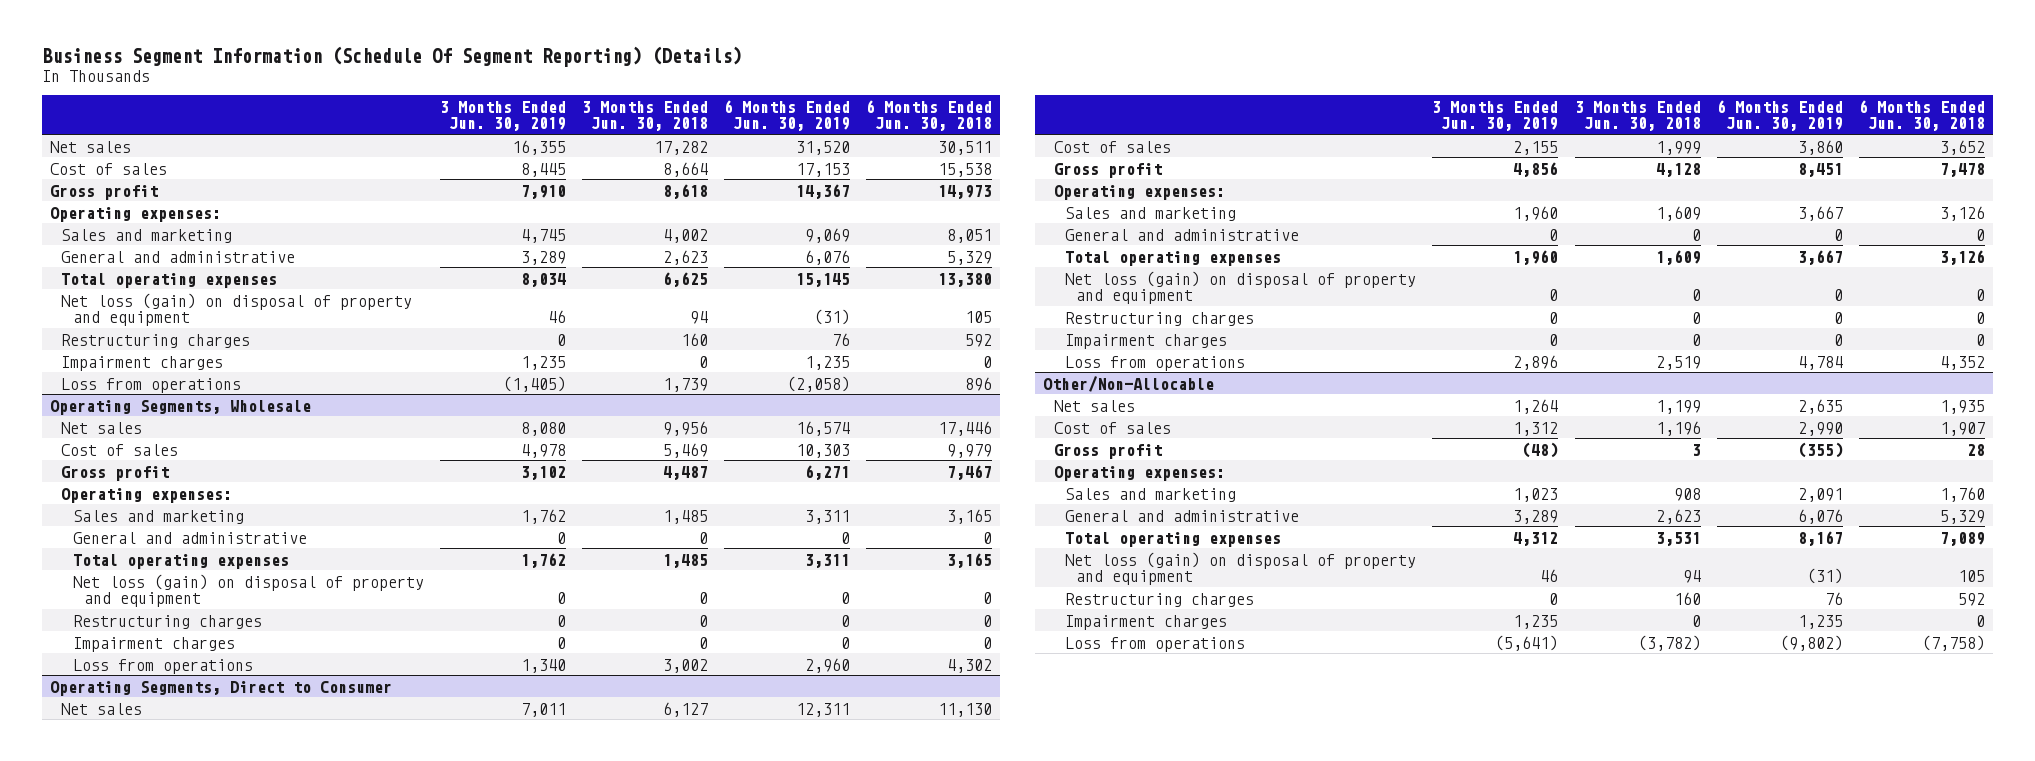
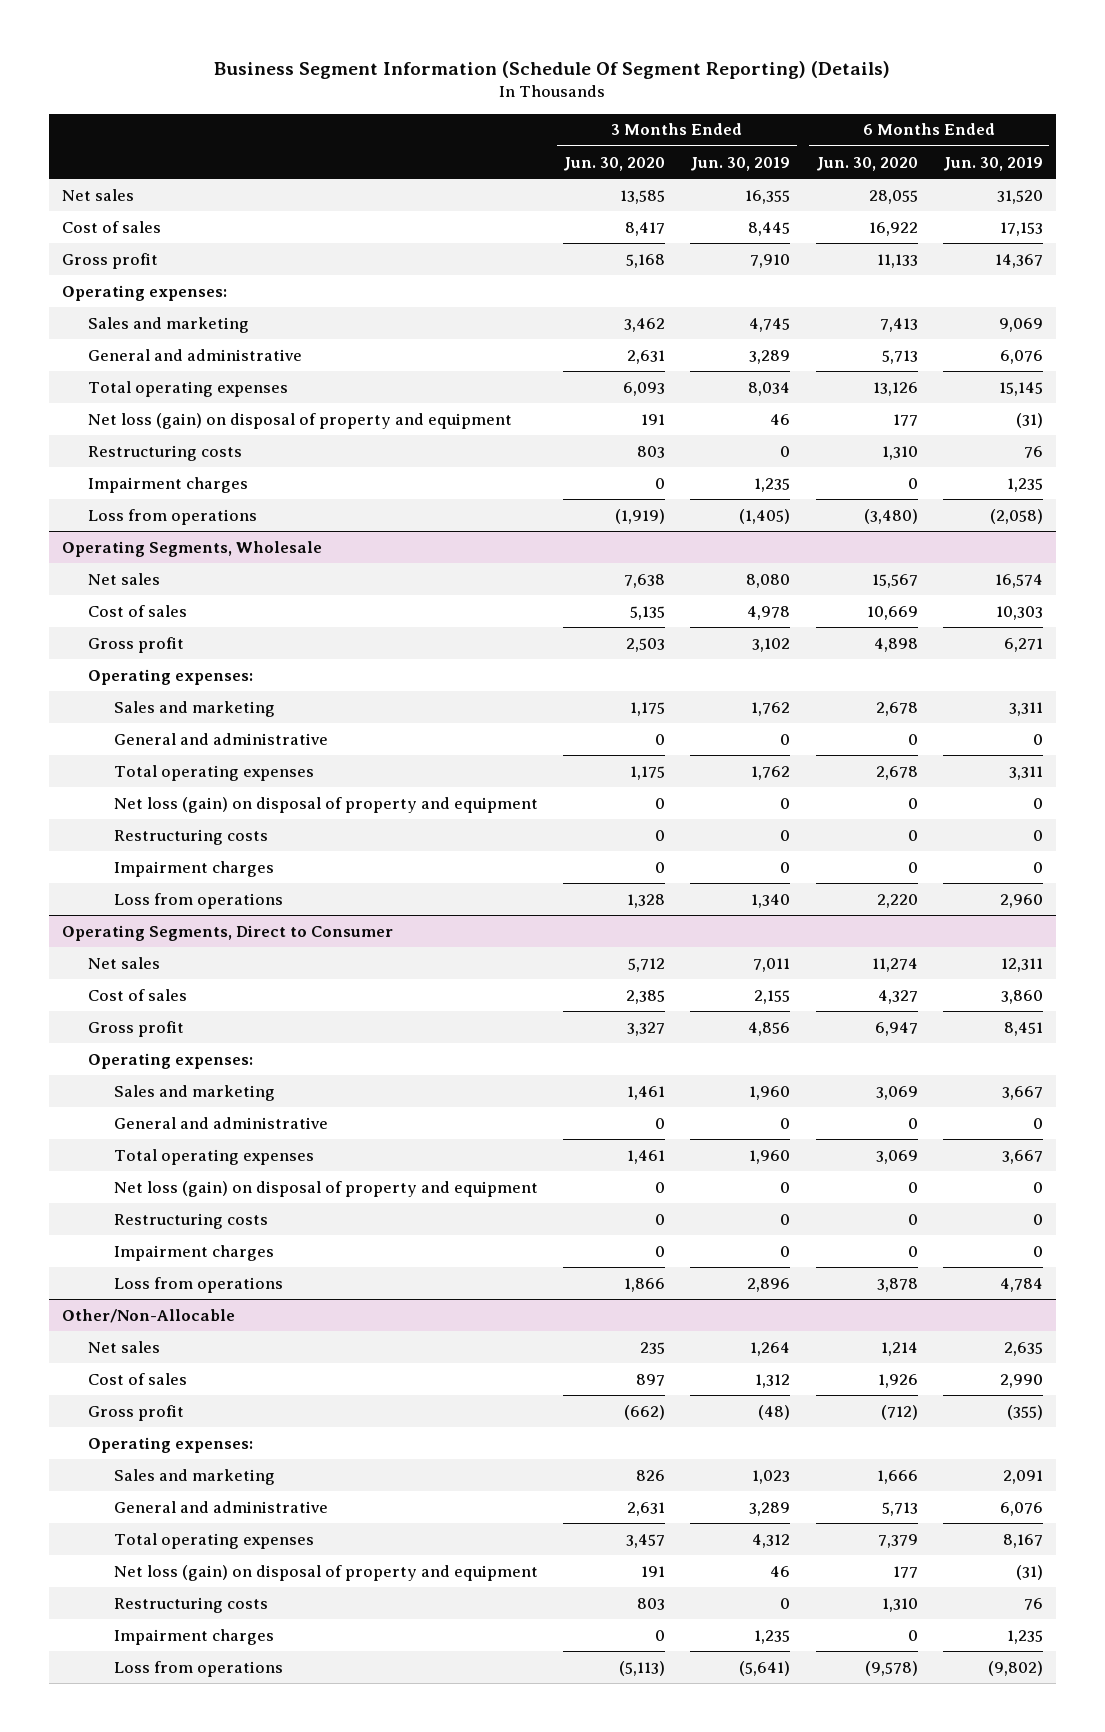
- | 3 Months Ended Jun. 30, 2019 | 3 Months Ended Jun. 30, 2018 | 6 Months Ended Jun. 30, 2019 | 6 Months Ended Jun. 30, 2018
+ | 3 Months Ended Jun. 30, 2020 | 3 Months Ended Jun. 30, 2019 | 6 Months Ended Jun. 30, 2020 | 6 Months Ended Jun. 30, 2019
- Restructuring charges | 0 | 160 | 76 | 592
+ Restructuring costs | 803 | 0 | 1,310 | 76
@ Operating Segments, Wholesale
- Restructuring charges | 0 | 0 | 0 | 0
+ Restructuring costs | 0 | 0 | 0 | 0
@ Operating Segments, Direct to Consumer
- Restructuring charges | 0 | 0 | 0 | 0
+ Restructuring costs | 0 | 0 | 0 | 0
@ Other/Non-Allocable
- Restructuring charges | 0 | 160 | 76 | 592
+ Restructuring costs | 803 | 0 | 1,310 | 76

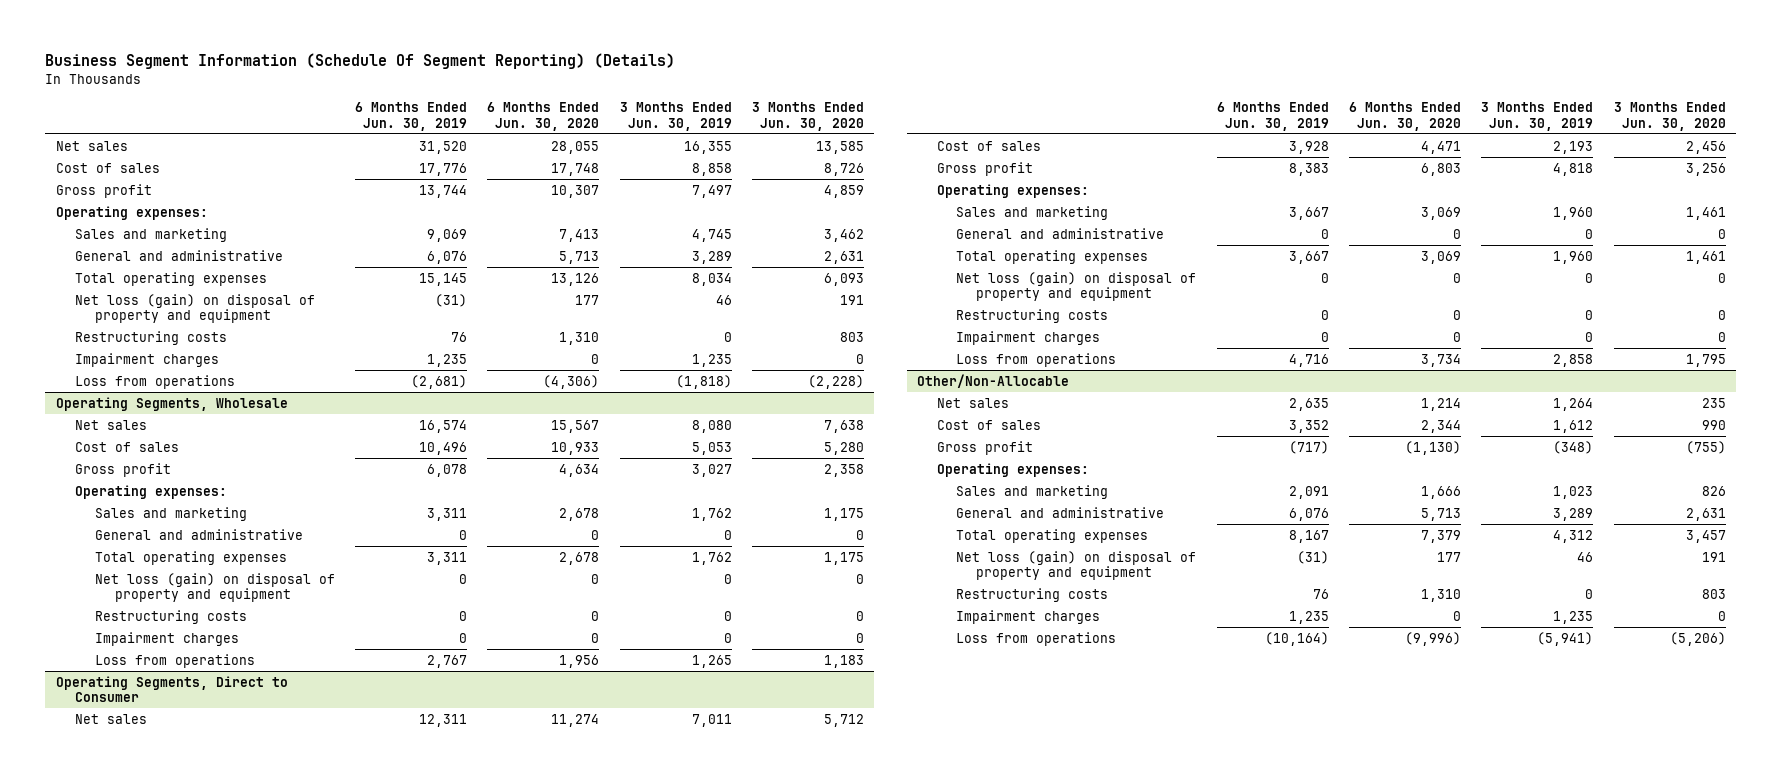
- | 3 Months Ended Jun. 30, 2020 | 3 Months Ended Jun. 30, 2019 | 6 Months Ended Jun. 30, 2020 | 6 Months Ended Jun. 30, 2019
+ | 6 Months Ended Jun. 30, 2019 | 6 Months Ended Jun. 30, 2020 | 3 Months Ended Jun. 30, 2019 | 3 Months Ended Jun. 30, 2020
- Cost of sales | 8,417 | 8,445 | 16,922 | 17,153
- Gross profit | 5,168 | 7,910 | 11,133 | 14,367
+ Cost of sales | 17,776 | 17,748 | 8,858 | 8,726
+ Gross profit | 13,744 | 10,307 | 7,497 | 4,859
- Loss from operations | (1,919) | (1,405) | (3,480) | (2,058)
+ Loss from operations | (2,681) | (4,306) | (1,818) | (2,228)
@ Operating Segments, Wholesale
- Cost of sales | 5,135 | 4,978 | 10,669 | 10,303
- Gross profit | 2,503 | 3,102 | 4,898 | 6,271
+ Cost of sales | 10,496 | 10,933 | 5,053 | 5,280
+ Gross profit | 6,078 | 4,634 | 3,027 | 2,358
- Loss from operations | 1,328 | 1,340 | 2,220 | 2,960
+ Loss from operations | 2,767 | 1,956 | 1,265 | 1,183
@ Operating Segments, Direct to Consumer
- Cost of sales | 2,385 | 2,155 | 4,327 | 3,860
- Gross profit | 3,327 | 4,856 | 6,947 | 8,451
+ Cost of sales | 3,928 | 4,471 | 2,193 | 2,456
+ Gross profit | 8,383 | 6,803 | 4,818 | 3,256
- Loss from operations | 1,866 | 2,896 | 3,878 | 4,784
+ Loss from operations | 4,716 | 3,734 | 2,858 | 1,795
@ Other/Non-Allocable
- Cost of sales | 897 | 1,312 | 1,926 | 2,990
- Gross profit | (662) | (48) | (712) | (355)
+ Cost of sales | 3,352 | 2,344 | 1,612 | 990
+ Gross profit | (717) | (1,130) | (348) | (755)
- Loss from operations | (5,113) | (5,641) | (9,578) | (9,802)
+ Loss from operations | (10,164) | (9,996) | (5,941) | (5,206)

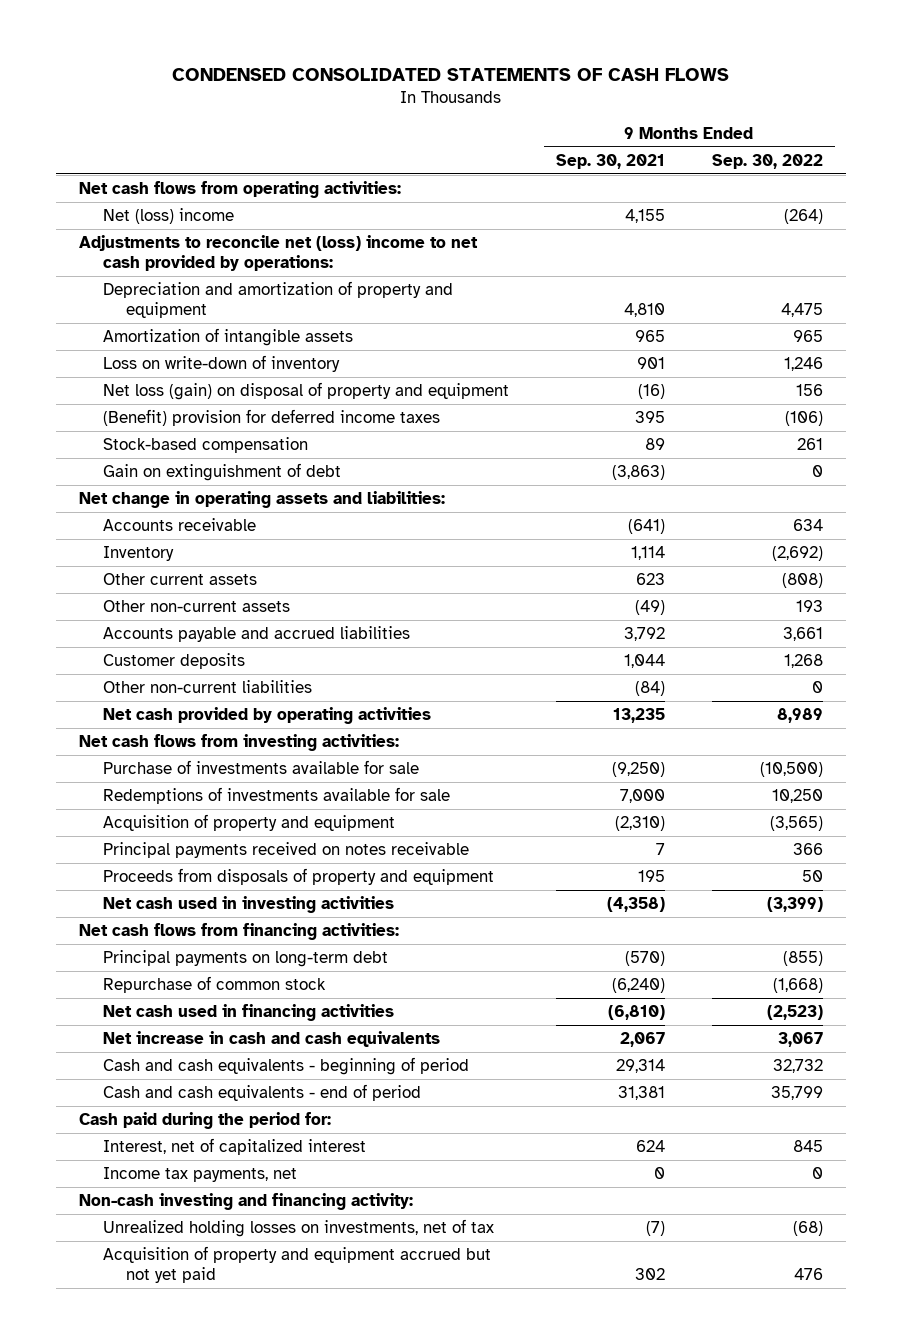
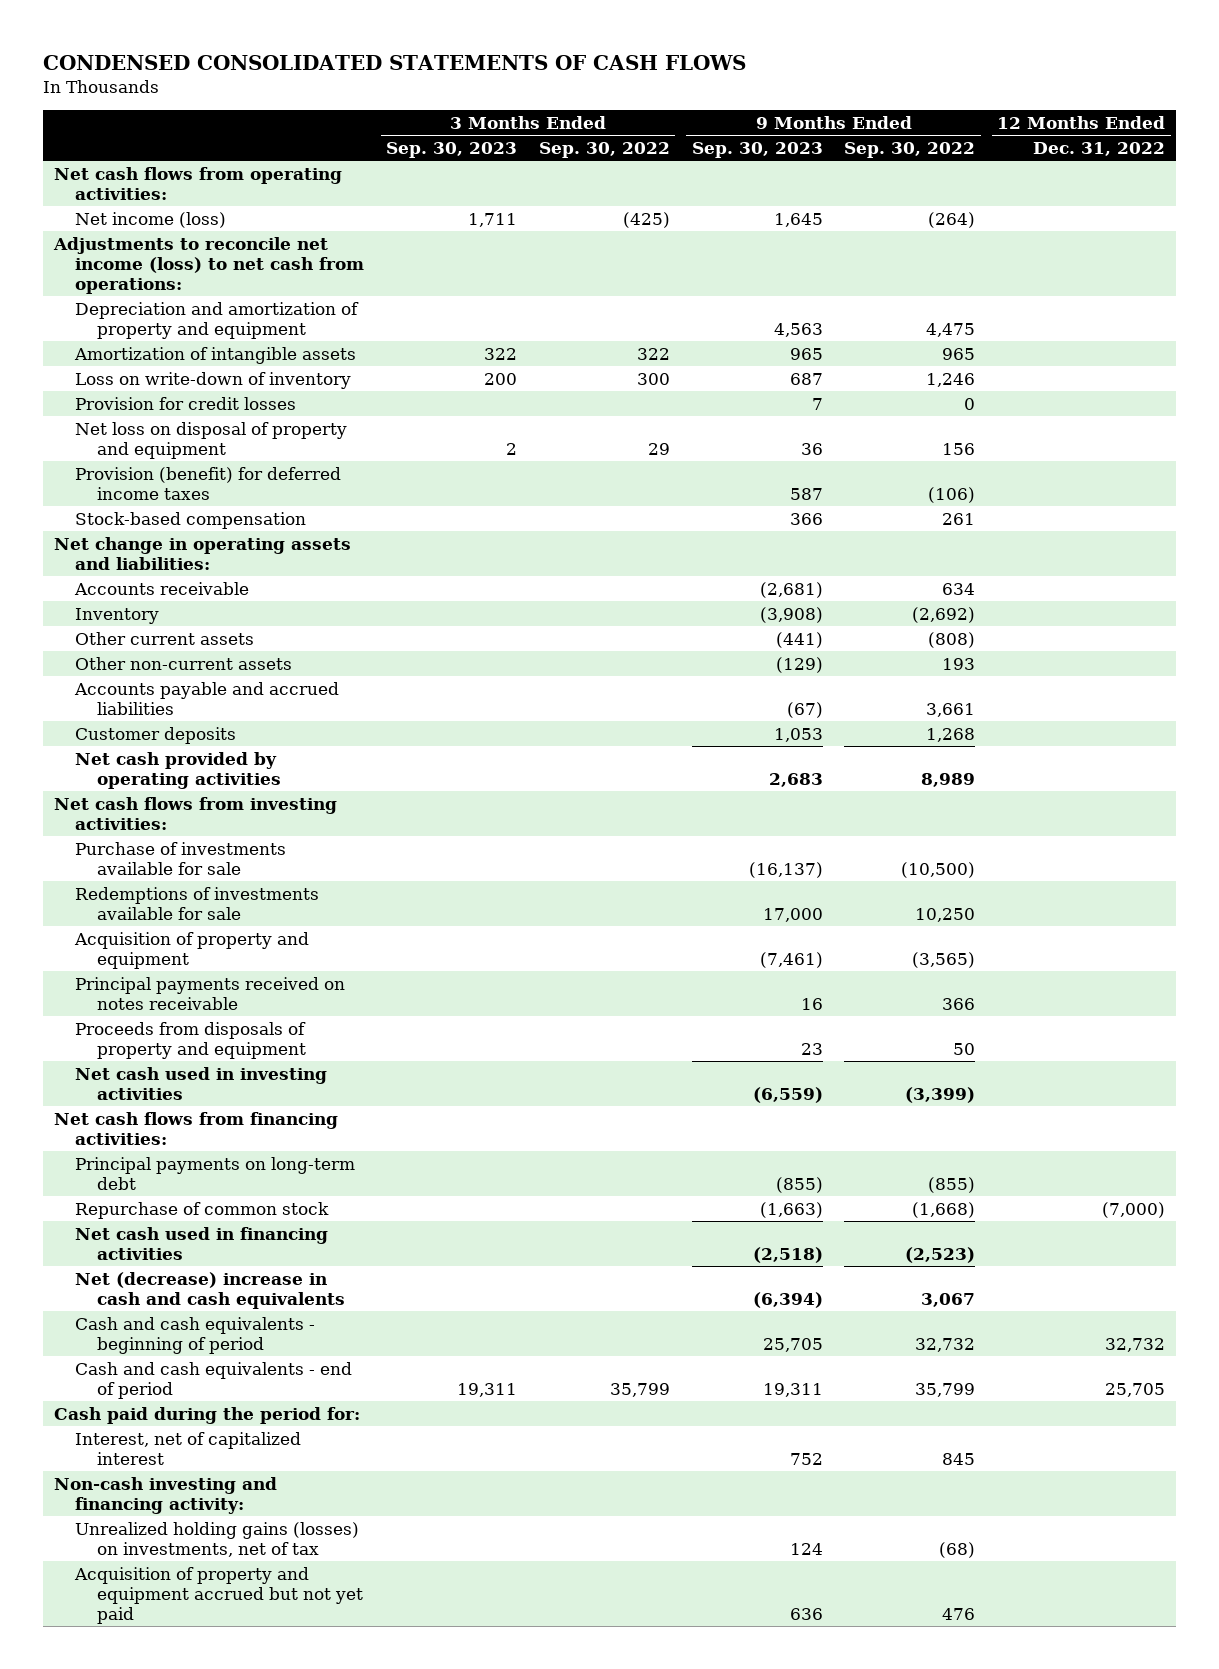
- | 9 Months Ended Sep. 30, 2021 | 9 Months Ended Sep. 30, 2022
+ | 3 Months Ended Sep. 30, 2023 | 3 Months Ended Sep. 30, 2022 | 9 Months Ended Sep. 30, 2023 | 9 Months Ended Sep. 30, 2022 | 12 Months Ended Dec. 31, 2022
- Net (loss) income | 4,155 | (264)
- Adjustments to reconcile net (loss) income to net cash provided by operations:
+ Net income (loss) | 1,711 | (425) | 1,645 | (264) |
+ Adjustments to reconcile net income (loss) to net cash from operations:
- Net loss (gain) on disposal of property and equipment | (16) | 156
- (Benefit) provision for deferred income taxes | 395 | (106)
+ Provision for credit losses | | | 7 | 0 |
+ Net loss on disposal of property and equipment | 2 | 29 | 36 | 156 |
+ Provision (benefit) for deferred income taxes | | | 587 | (106) |
- Gain on extinguishment of debt | (3,863) | 0
- Other non-current liabilities | (84) | 0
- Net increase in cash and cash equivalents | 2,067 | 3,067
+ Net (decrease) increase in cash and cash equivalents | | | (6,394) | 3,067 |
- Income tax payments, net | 0 | 0
- Unrealized holding losses on investments, net of tax | (7) | (68)
+ Unrealized holding gains (losses) on investments, net of tax | | | 124 | (68) |

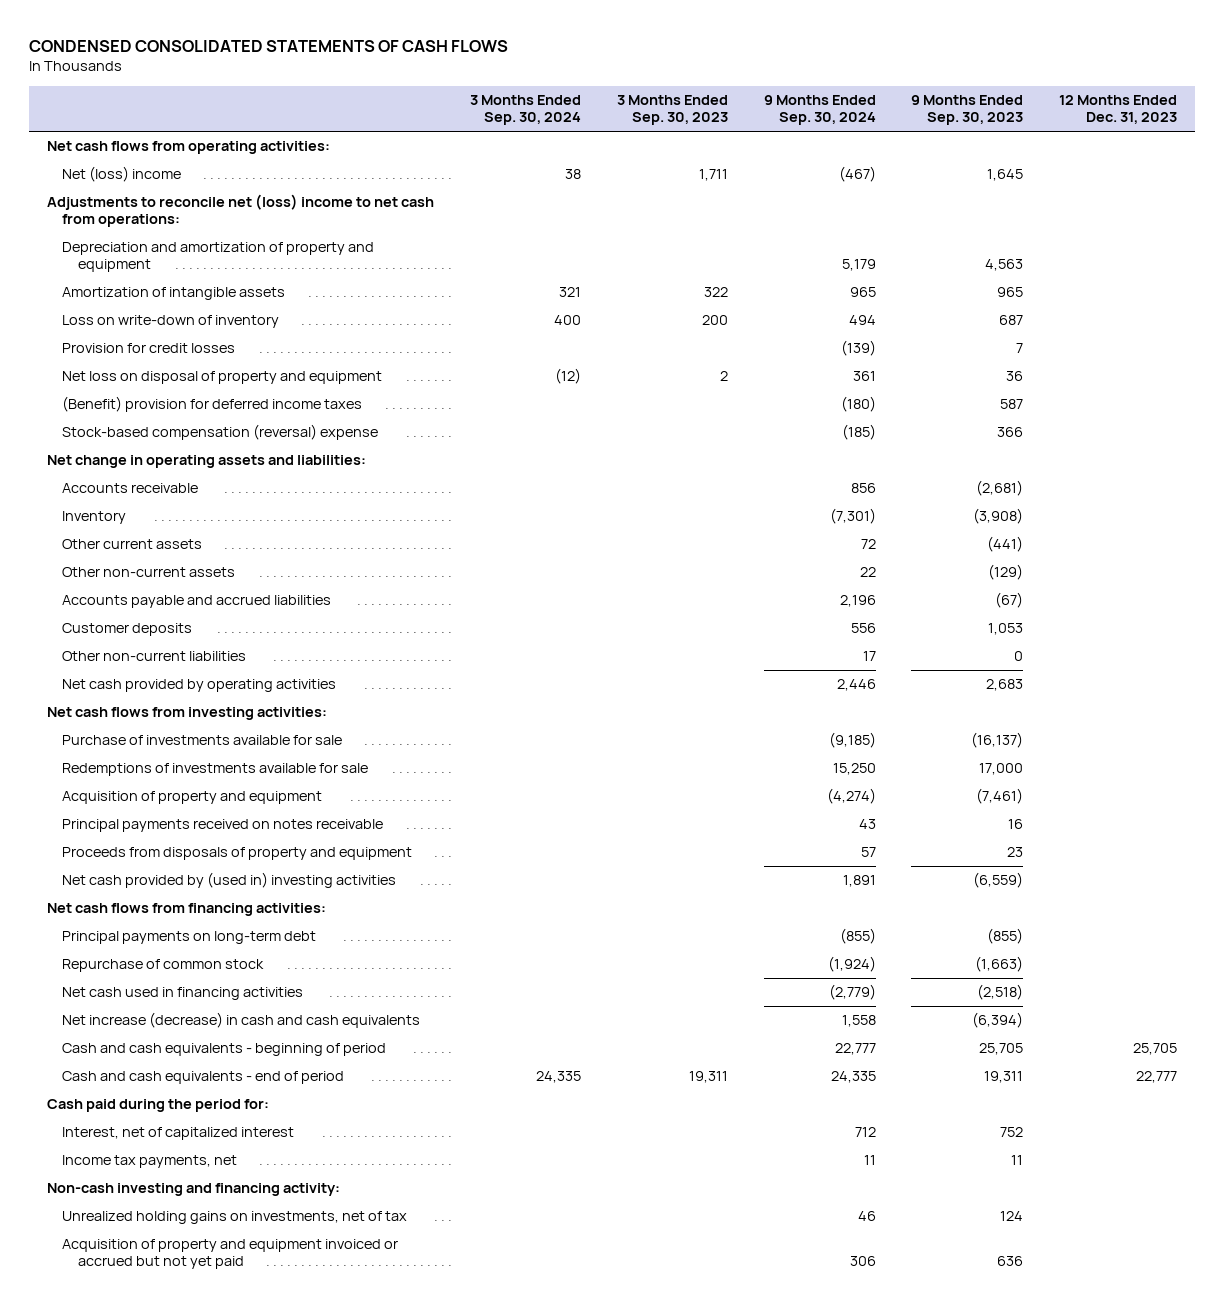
- | 3 Months Ended Sep. 30, 2023 | 3 Months Ended Sep. 30, 2022 | 9 Months Ended Sep. 30, 2023 | 9 Months Ended Sep. 30, 2022 | 12 Months Ended Dec. 31, 2022
+ | 3 Months Ended Sep. 30, 2024 | 3 Months Ended Sep. 30, 2023 | 9 Months Ended Sep. 30, 2024 | 9 Months Ended Sep. 30, 2023 | 12 Months Ended Dec. 31, 2023
- Net income (loss) | 1,711 | (425) | 1,645 | (264) |
- Adjustments to reconcile net income (loss) to net cash from operations:
+ Net (loss) income | 38 | 1,711 | (467) | 1,645 |
+ Adjustments to reconcile net (loss) income to net cash from operations:
- Provision (benefit) for deferred income taxes | | | 587 | (106) |
- Stock-based compensation | | | 366 | 261 |
+ (Benefit) provision for deferred income taxes | | | (180) | 587 |
+ Stock-based compensation (reversal) expense | | | (185) | 366 |
+ Other non-current liabilities | | | 17 | 0 |
- Net cash used in investing activities | | | (6,559) | (3,399) |
+ Net cash provided by (used in) investing activities | | | 1,891 | (6,559) |
- Net (decrease) increase in cash and cash equivalents | | | (6,394) | 3,067 |
+ Net increase (decrease) in cash and cash equivalents | | | 1,558 | (6,394) |
+ Income tax payments, net | | | 11 | 11 |
- Unrealized holding gains (losses) on investments, net of tax | | | 124 | (68) |
- Acquisition of property and equipment accrued but not yet paid | | | 636 | 476 |
+ Unrealized holding gains on investments, net of tax | | | 46 | 124 |
+ Acquisition of property and equipment invoiced or accrued but not yet paid | | | 306 | 636 |

